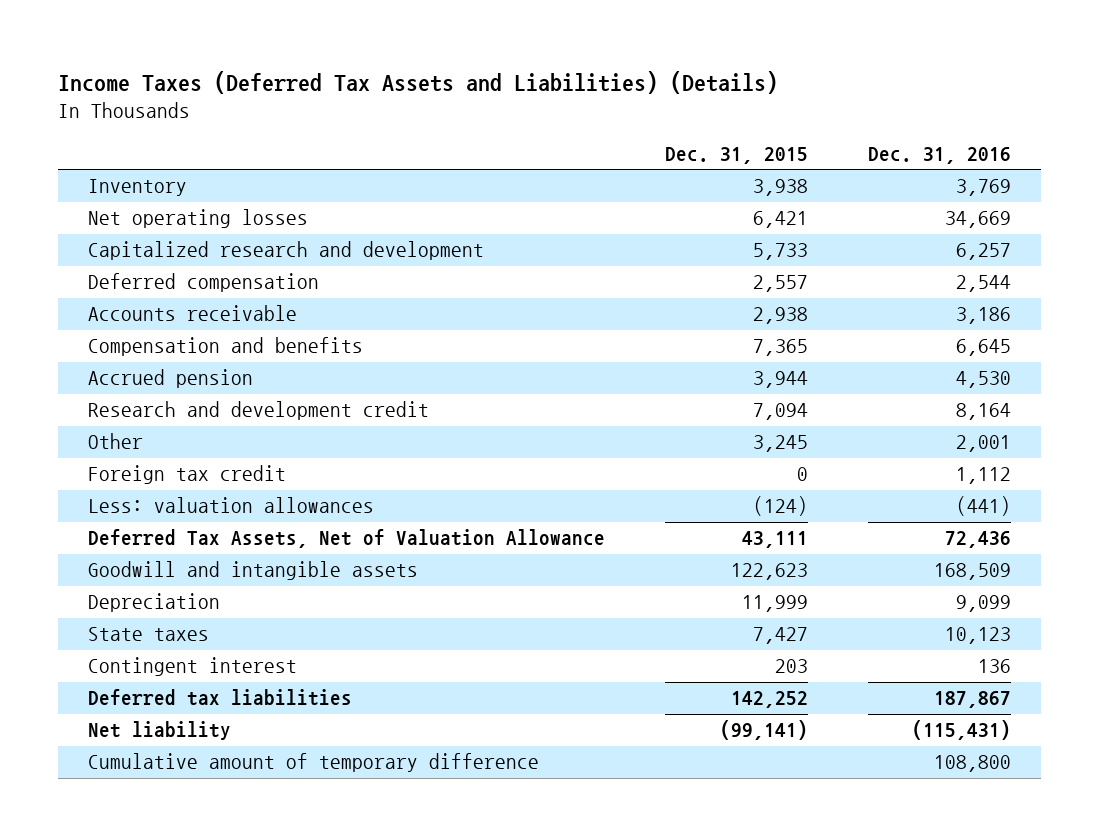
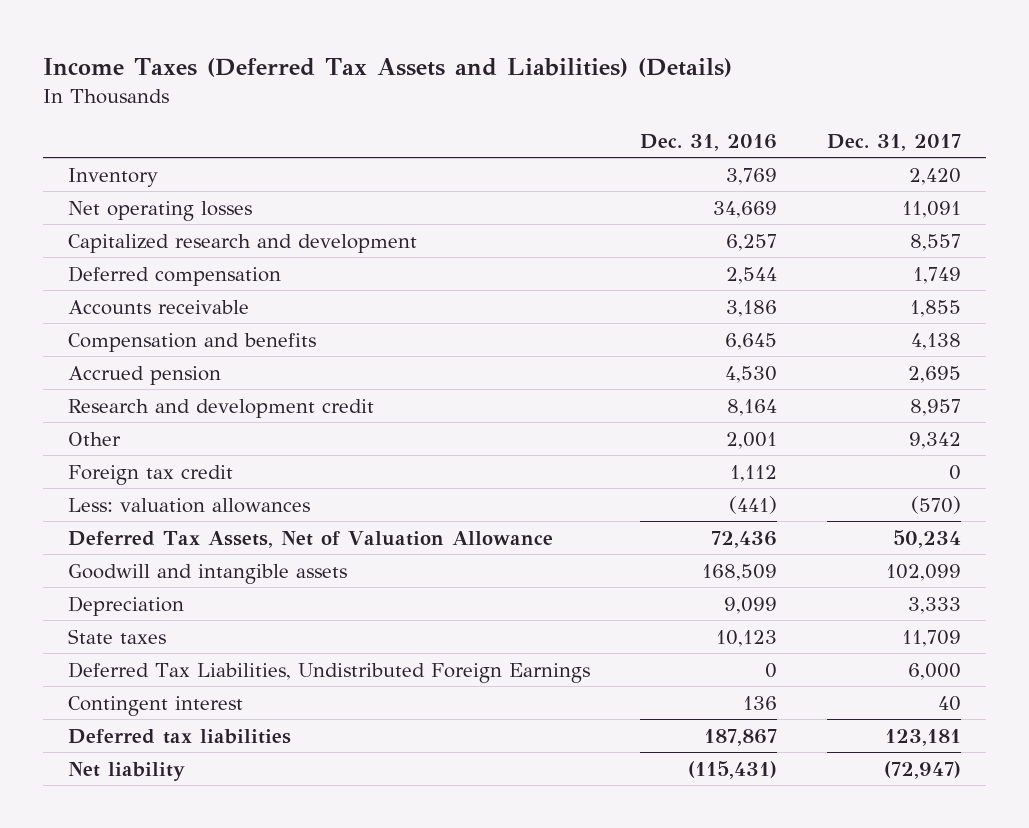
- | Dec. 31, 2015 | Dec. 31, 2016
+ | Dec. 31, 2016 | Dec. 31, 2017
+ Deferred Tax Liabilities, Undistributed Foreign Earnings | 0 | 6,000
- Cumulative amount of temporary difference | | 108,800

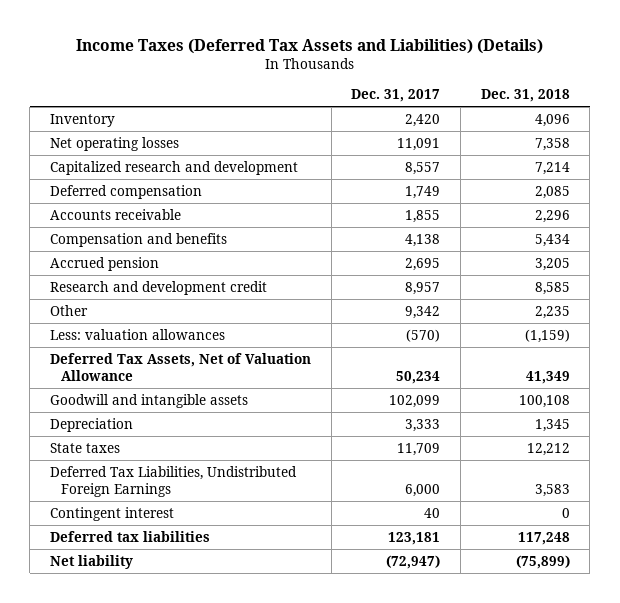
- | Dec. 31, 2016 | Dec. 31, 2017
+ | Dec. 31, 2017 | Dec. 31, 2018
- Foreign tax credit | 1,112 | 0

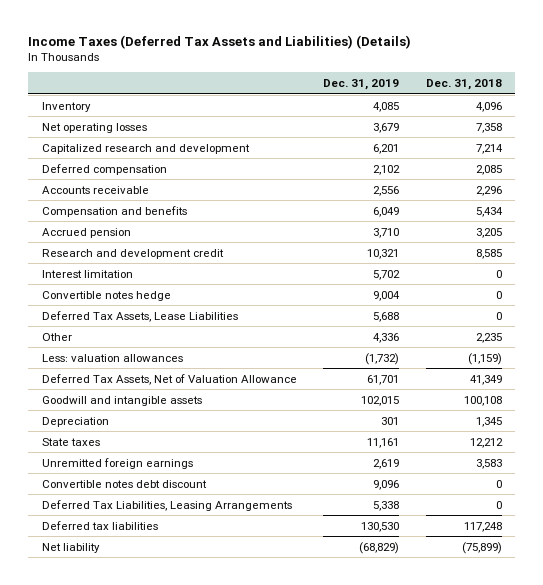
- | Dec. 31, 2017 | Dec. 31, 2018
+ | Dec. 31, 2019 | Dec. 31, 2018
+ Interest limitation | 5,702 | 0
+ Convertible notes hedge | 9,004 | 0
+ Deferred Tax Assets, Lease Liabilities | 5,688 | 0
- Deferred Tax Liabilities, Undistributed Foreign Earnings | 6,000 | 3,583
- Contingent interest | 40 | 0
+ Unremitted foreign earnings | 2,619 | 3,583
+ Convertible notes debt discount | 9,096 | 0
+ Deferred Tax Liabilities, Leasing Arrangements | 5,338 | 0

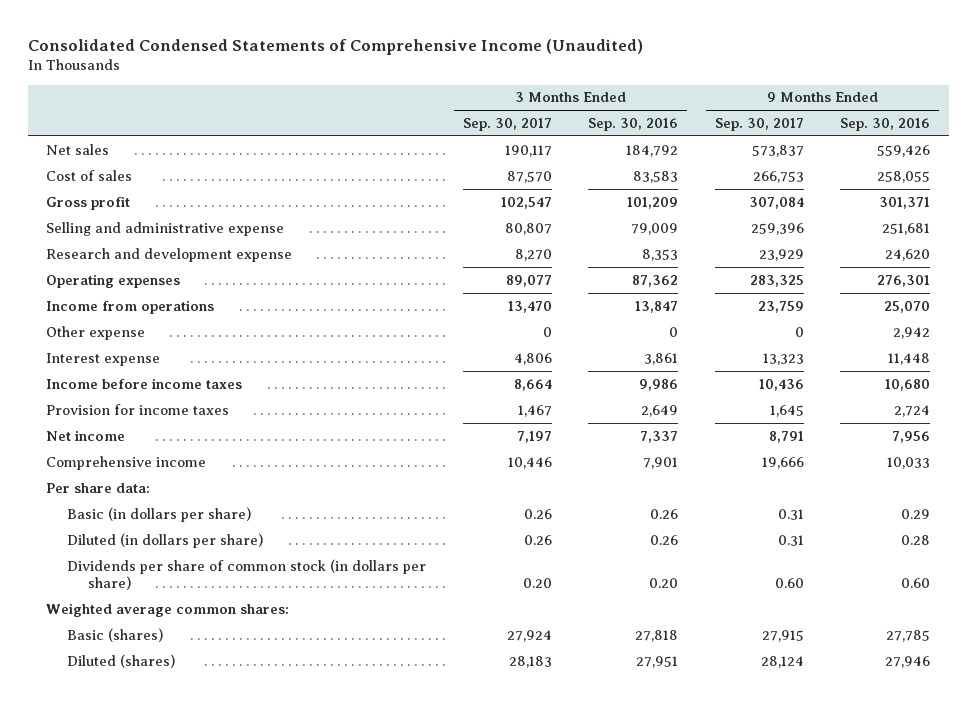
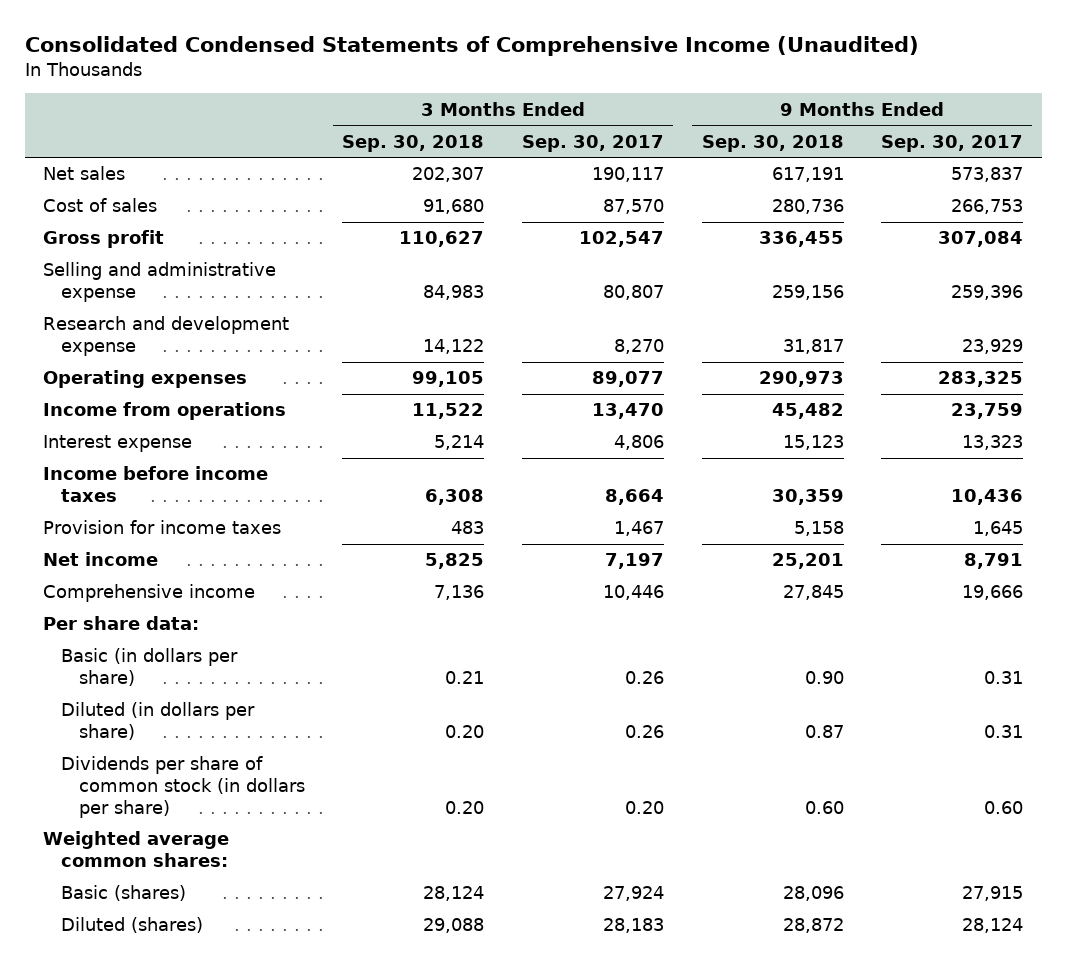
- | 3 Months Ended Sep. 30, 2017 | 3 Months Ended Sep. 30, 2016 | 9 Months Ended Sep. 30, 2017 | 9 Months Ended Sep. 30, 2016
+ | 3 Months Ended Sep. 30, 2018 | 3 Months Ended Sep. 30, 2017 | 9 Months Ended Sep. 30, 2018 | 9 Months Ended Sep. 30, 2017
- Other expense | 0 | 0 | 0 | 2,942

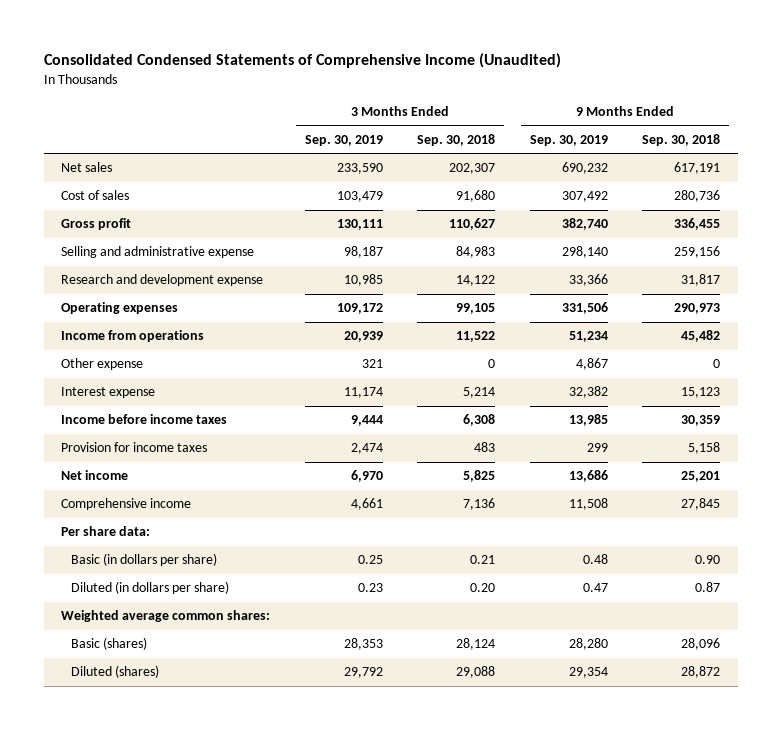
- | 3 Months Ended Sep. 30, 2018 | 3 Months Ended Sep. 30, 2017 | 9 Months Ended Sep. 30, 2018 | 9 Months Ended Sep. 30, 2017
+ | 3 Months Ended Sep. 30, 2019 | 3 Months Ended Sep. 30, 2018 | 9 Months Ended Sep. 30, 2019 | 9 Months Ended Sep. 30, 2018
+ Other expense | 321 | 0 | 4,867 | 0
- Dividends per share of common stock (in dollars per share) | 0.20 | 0.20 | 0.60 | 0.60

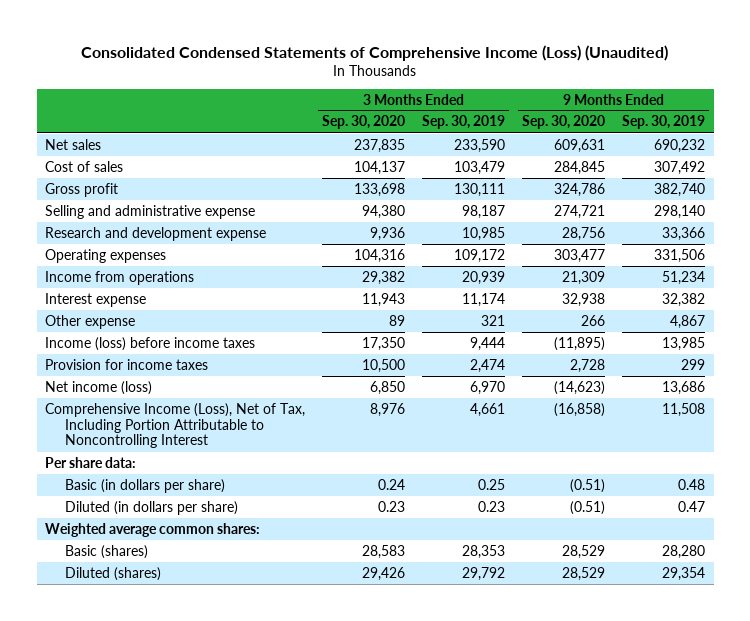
- Consolidated Condensed Statements of Comprehensive Income (Unaudited)
+ Consolidated Condensed Statements of Comprehensive Income (Loss) (Unaudited)
- | 3 Months Ended Sep. 30, 2019 | 3 Months Ended Sep. 30, 2018 | 9 Months Ended Sep. 30, 2019 | 9 Months Ended Sep. 30, 2018
+ | 3 Months Ended Sep. 30, 2020 | 3 Months Ended Sep. 30, 2019 | 9 Months Ended Sep. 30, 2020 | 9 Months Ended Sep. 30, 2019
- Income before income taxes | 9,444 | 6,308 | 13,985 | 30,359
moved down: Other expense | 89 | 321 | 266 | 4,867
+ Income (loss) before income taxes | 17,350 | 9,444 | (11,895) | 13,985
- Net income | 6,970 | 5,825 | 13,686 | 25,201
- Comprehensive income | 4,661 | 7,136 | 11,508 | 27,845
+ Net income (loss) | 6,850 | 6,970 | (14,623) | 13,686
+ Comprehensive Income (Loss), Net of Tax, Including Portion Attributable to Noncontrolling Interest | 8,976 | 4,661 | (16,858) | 11,508

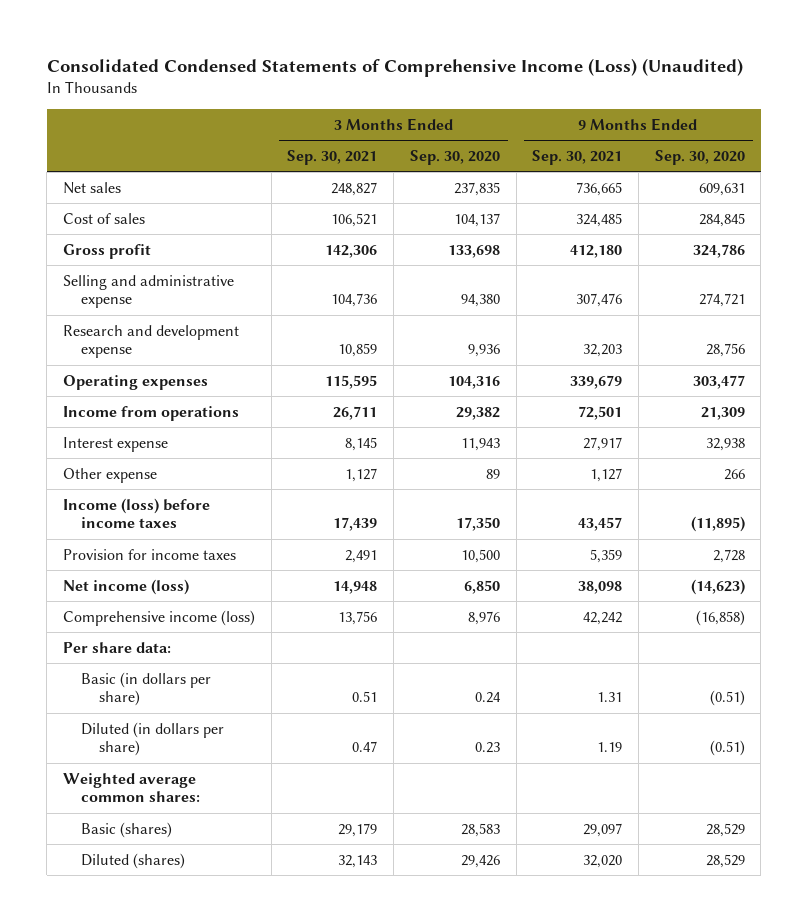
- | 3 Months Ended Sep. 30, 2020 | 3 Months Ended Sep. 30, 2019 | 9 Months Ended Sep. 30, 2020 | 9 Months Ended Sep. 30, 2019
+ | 3 Months Ended Sep. 30, 2021 | 3 Months Ended Sep. 30, 2020 | 9 Months Ended Sep. 30, 2021 | 9 Months Ended Sep. 30, 2020
- Comprehensive Income (Loss), Net of Tax, Including Portion Attributable to Noncontrolling Interest | 8,976 | 4,661 | (16,858) | 11,508
+ Comprehensive income (loss) | 13,756 | 8,976 | 42,242 | (16,858)

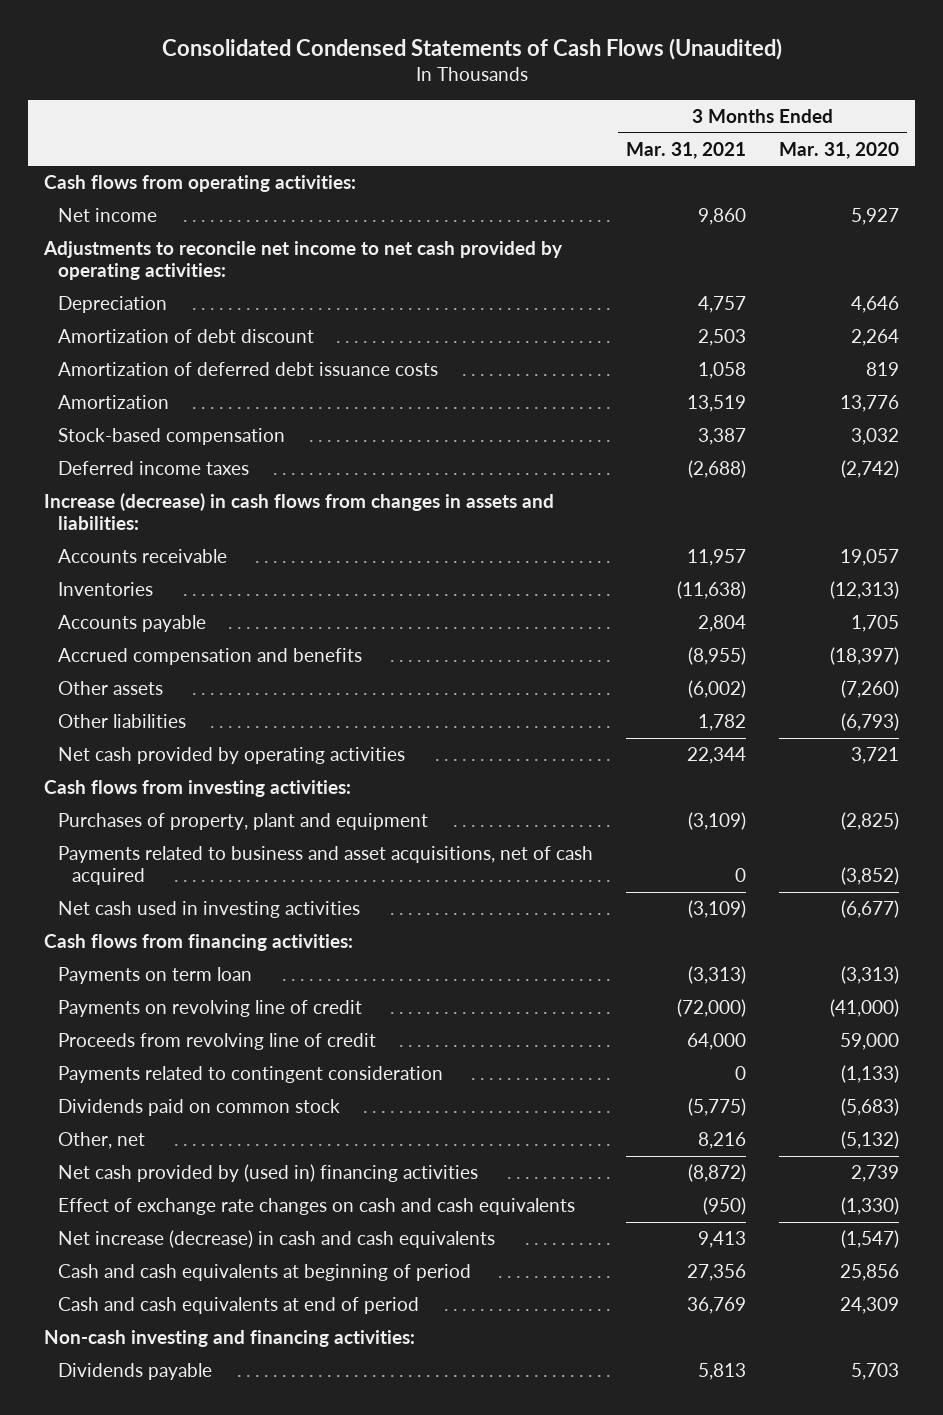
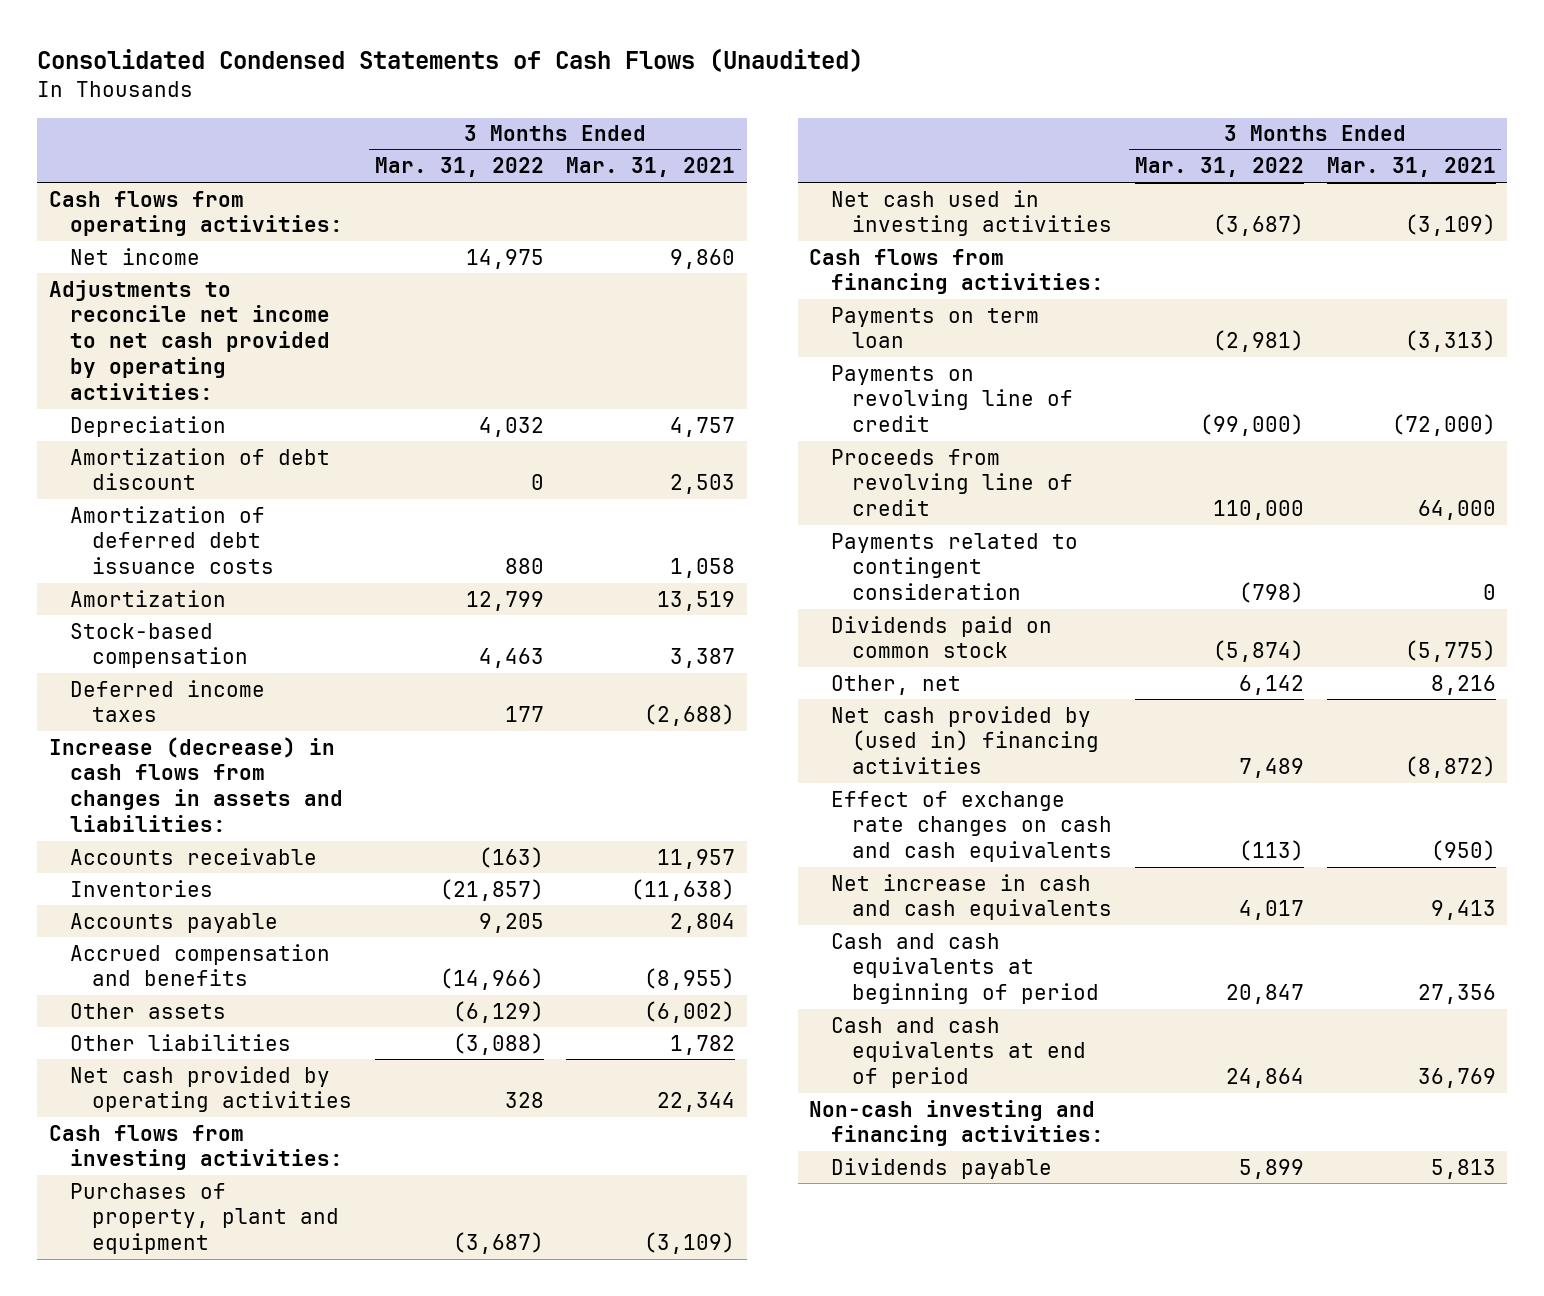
- | 3 Months Ended Mar. 31, 2021 | 3 Months Ended Mar. 31, 2020
+ | 3 Months Ended Mar. 31, 2022 | 3 Months Ended Mar. 31, 2021
- Payments related to business and asset acquisitions, net of cash acquired | 0 | (3,852)
- Net increase (decrease) in cash and cash equivalents | 9,413 | (1,547)
+ Net increase in cash and cash equivalents | 4,017 | 9,413

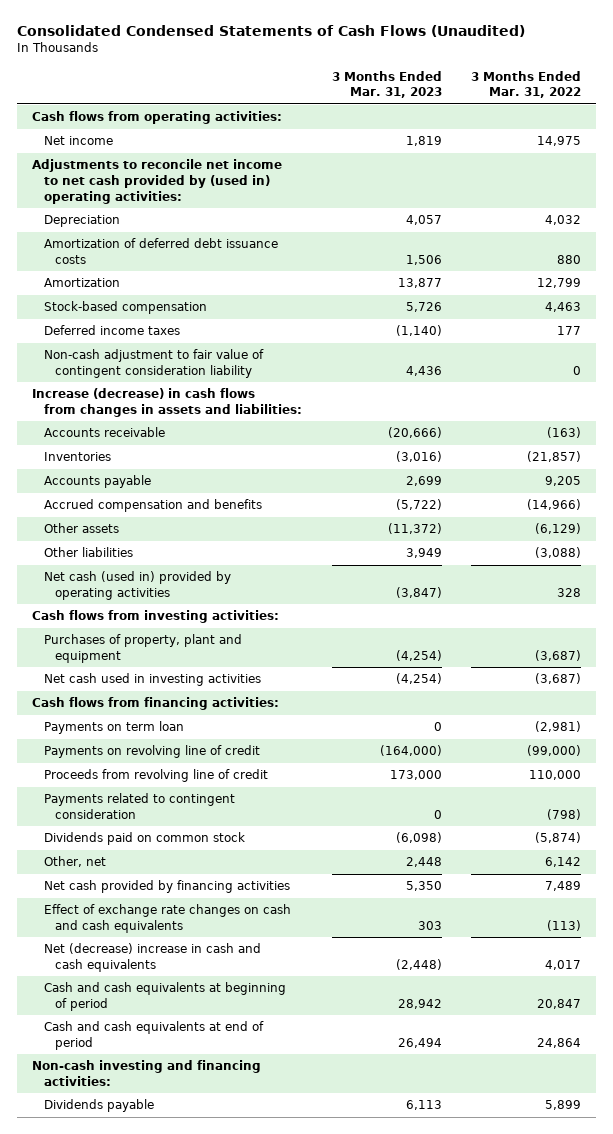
- | 3 Months Ended Mar. 31, 2022 | 3 Months Ended Mar. 31, 2021
+ | 3 Months Ended Mar. 31, 2023 | 3 Months Ended Mar. 31, 2022
- Adjustments to reconcile net income to net cash provided by operating activities:
+ Adjustments to reconcile net income to net cash provided by (used in) operating activities:
- Amortization of debt discount | 0 | 2,503
+ Non-cash adjustment to fair value of contingent consideration liability | 4,436 | 0
- Net cash provided by operating activities | 328 | 22,344
+ Net cash (used in) provided by operating activities | (3,847) | 328
- Net cash provided by (used in) financing activities | 7,489 | (8,872)
+ Net cash provided by financing activities | 5,350 | 7,489
- Net increase in cash and cash equivalents | 4,017 | 9,413
+ Net (decrease) increase in cash and cash equivalents | (2,448) | 4,017

